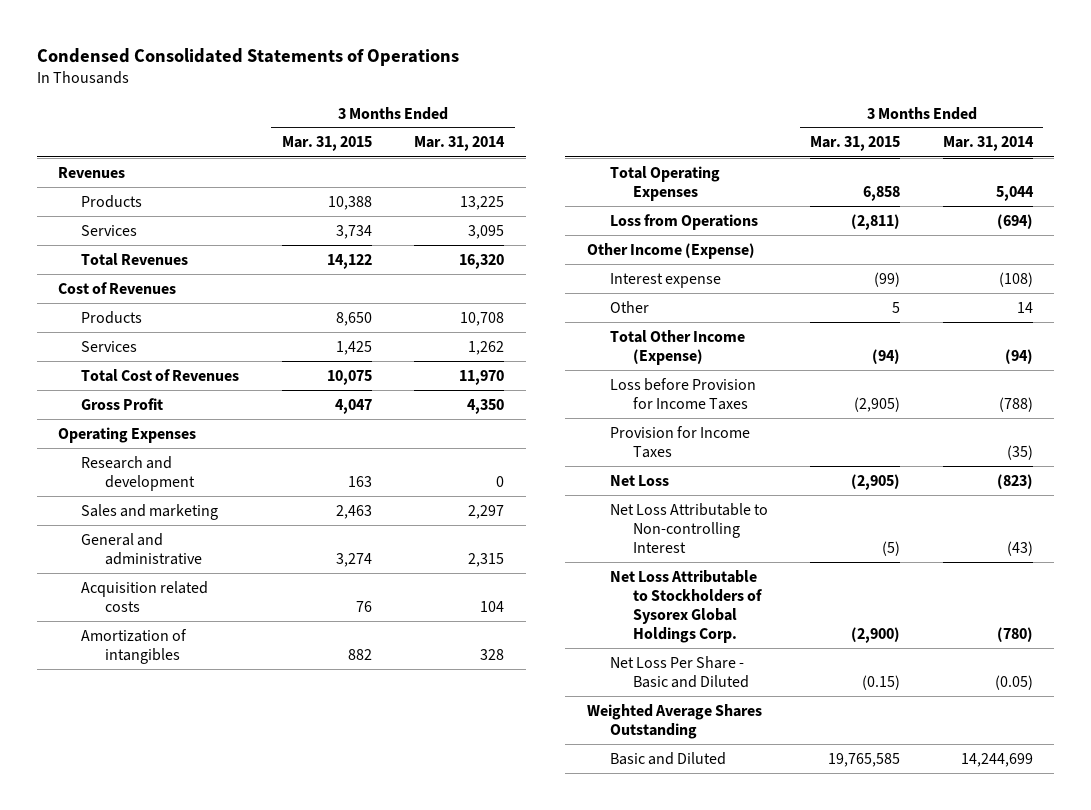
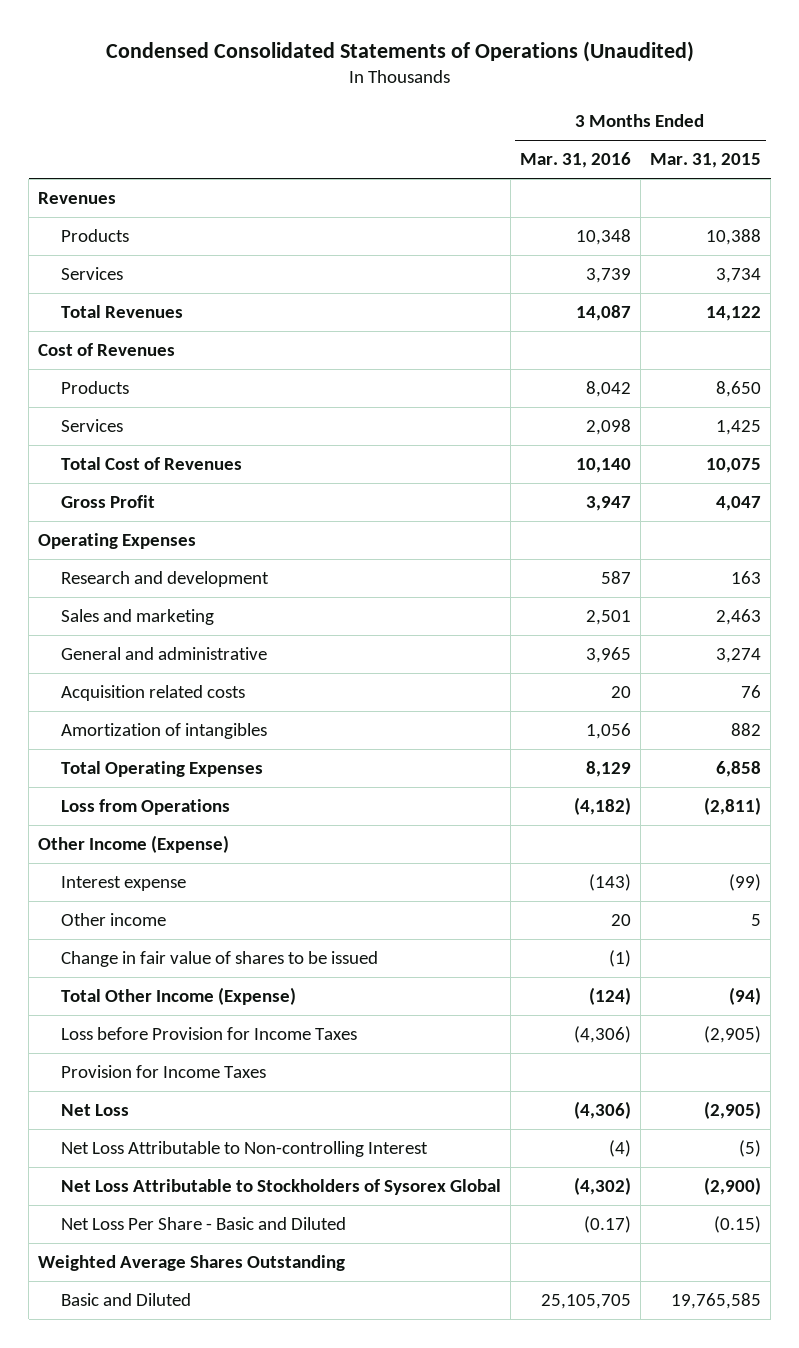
- Condensed Consolidated Statements of Operations
+ Condensed Consolidated Statements of Operations (Unaudited)
- | 3 Months Ended Mar. 31, 2015 | 3 Months Ended Mar. 31, 2014
+ | 3 Months Ended Mar. 31, 2016 | 3 Months Ended Mar. 31, 2015
- Other | 5 | 14
+ Other income | 20 | 5
+ Change in fair value of shares to be issued | (1) |
- Net Loss Attributable to Stockholders of Sysorex Global Holdings Corp. | (2,900) | (780)
+ Net Loss Attributable to Stockholders of Sysorex Global | (4,302) | (2,900)

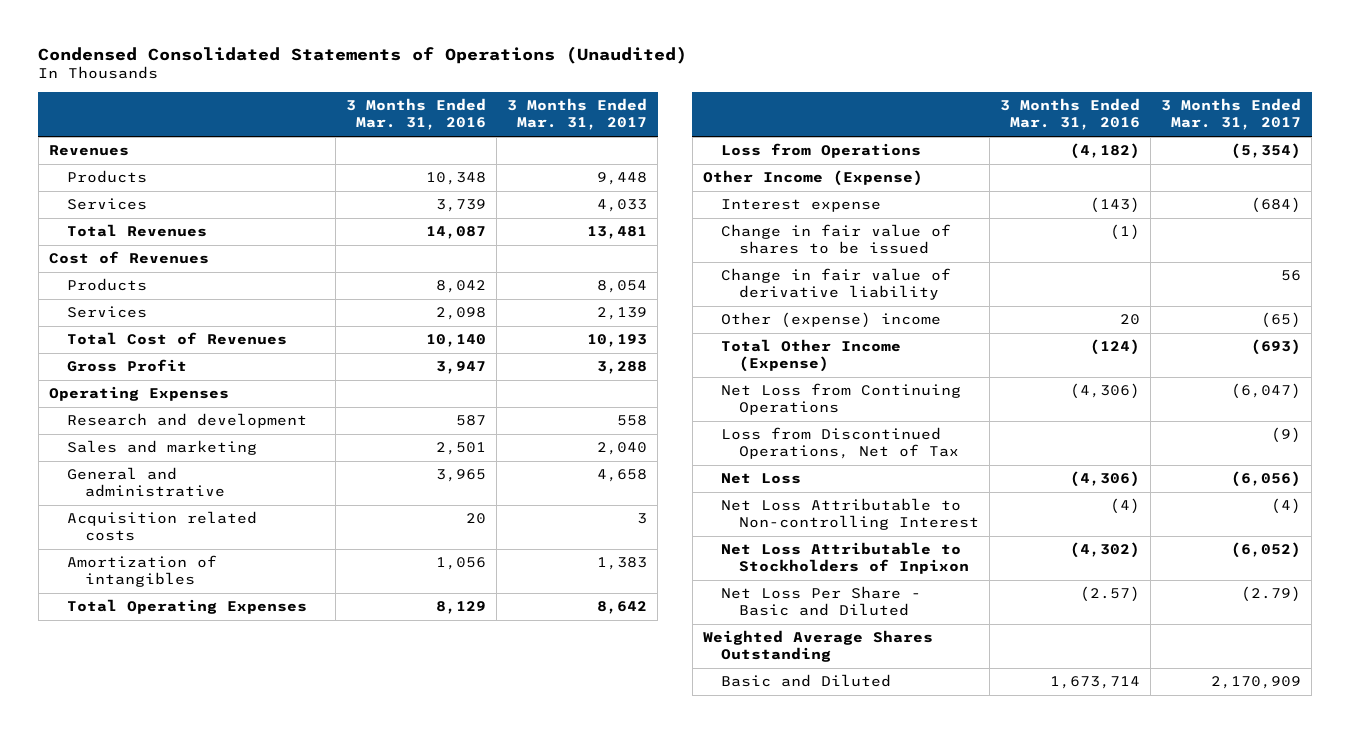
- | 3 Months Ended Mar. 31, 2016 | 3 Months Ended Mar. 31, 2015
+ | 3 Months Ended Mar. 31, 2016 | 3 Months Ended Mar. 31, 2017
- Other income | 20 | 5
+ Change in fair value of derivative liability | | 56
+ Other (expense) income | 20 | (65)
- Loss before Provision for Income Taxes | (4,306) | (2,905)
- Provision for Income Taxes
+ Net Loss from Continuing Operations | (4,306) | (6,047)
+ Loss from Discontinued Operations, Net of Tax | | (9)
- Net Loss Attributable to Stockholders of Sysorex Global | (4,302) | (2,900)
- Net Loss Per Share - Basic and Diluted | (0.17) | (0.15)
+ Net Loss Attributable to Stockholders of Inpixon | (4,302) | (6,052)
+ Net Loss Per Share - Basic and Diluted | (2.57) | (2.79)
- Basic and Diluted | 25,105,705 | 19,765,585
+ Basic and Diluted | 1,673,714 | 2,170,909

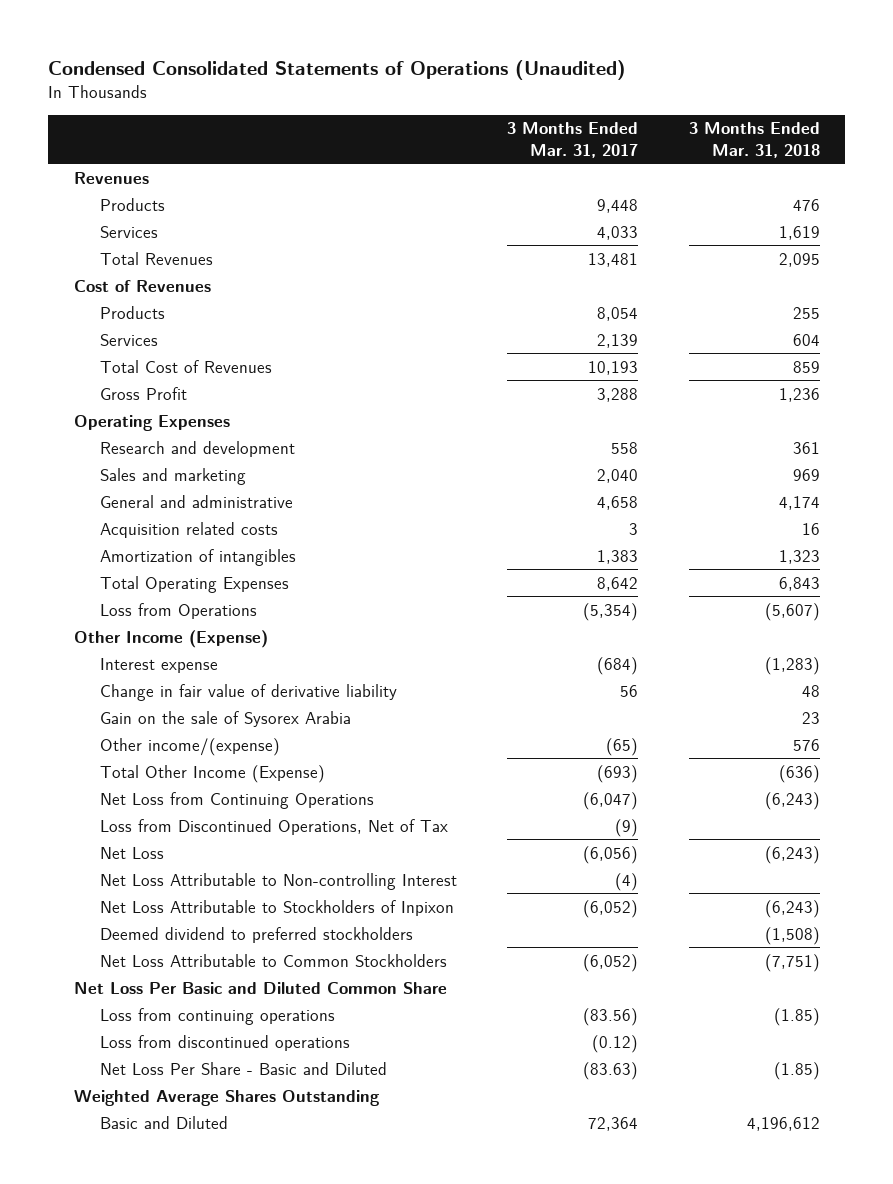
- | 3 Months Ended Mar. 31, 2016 | 3 Months Ended Mar. 31, 2017
+ | 3 Months Ended Mar. 31, 2017 | 3 Months Ended Mar. 31, 2018
- Change in fair value of shares to be issued | (1) |
- Other (expense) income | 20 | (65)
+ Gain on the sale of Sysorex Arabia | | 23
+ Other income/(expense) | (65) | 576
- Net Loss Per Share - Basic and Diluted | (2.57) | (2.79)
+ Deemed dividend to preferred stockholders | | (1,508)
+ Net Loss Attributable to Common Stockholders | (6,052) | (7,751)
+ Net Loss Per Basic and Diluted Common Share
+ Loss from continuing operations | (83.56) | (1.85)
+ Loss from discontinued operations | (0.12) |
+ Net Loss Per Share - Basic and Diluted | (83.63) | (1.85)
- Basic and Diluted | 1,673,714 | 2,170,909
+ Basic and Diluted | 72,364 | 4,196,612

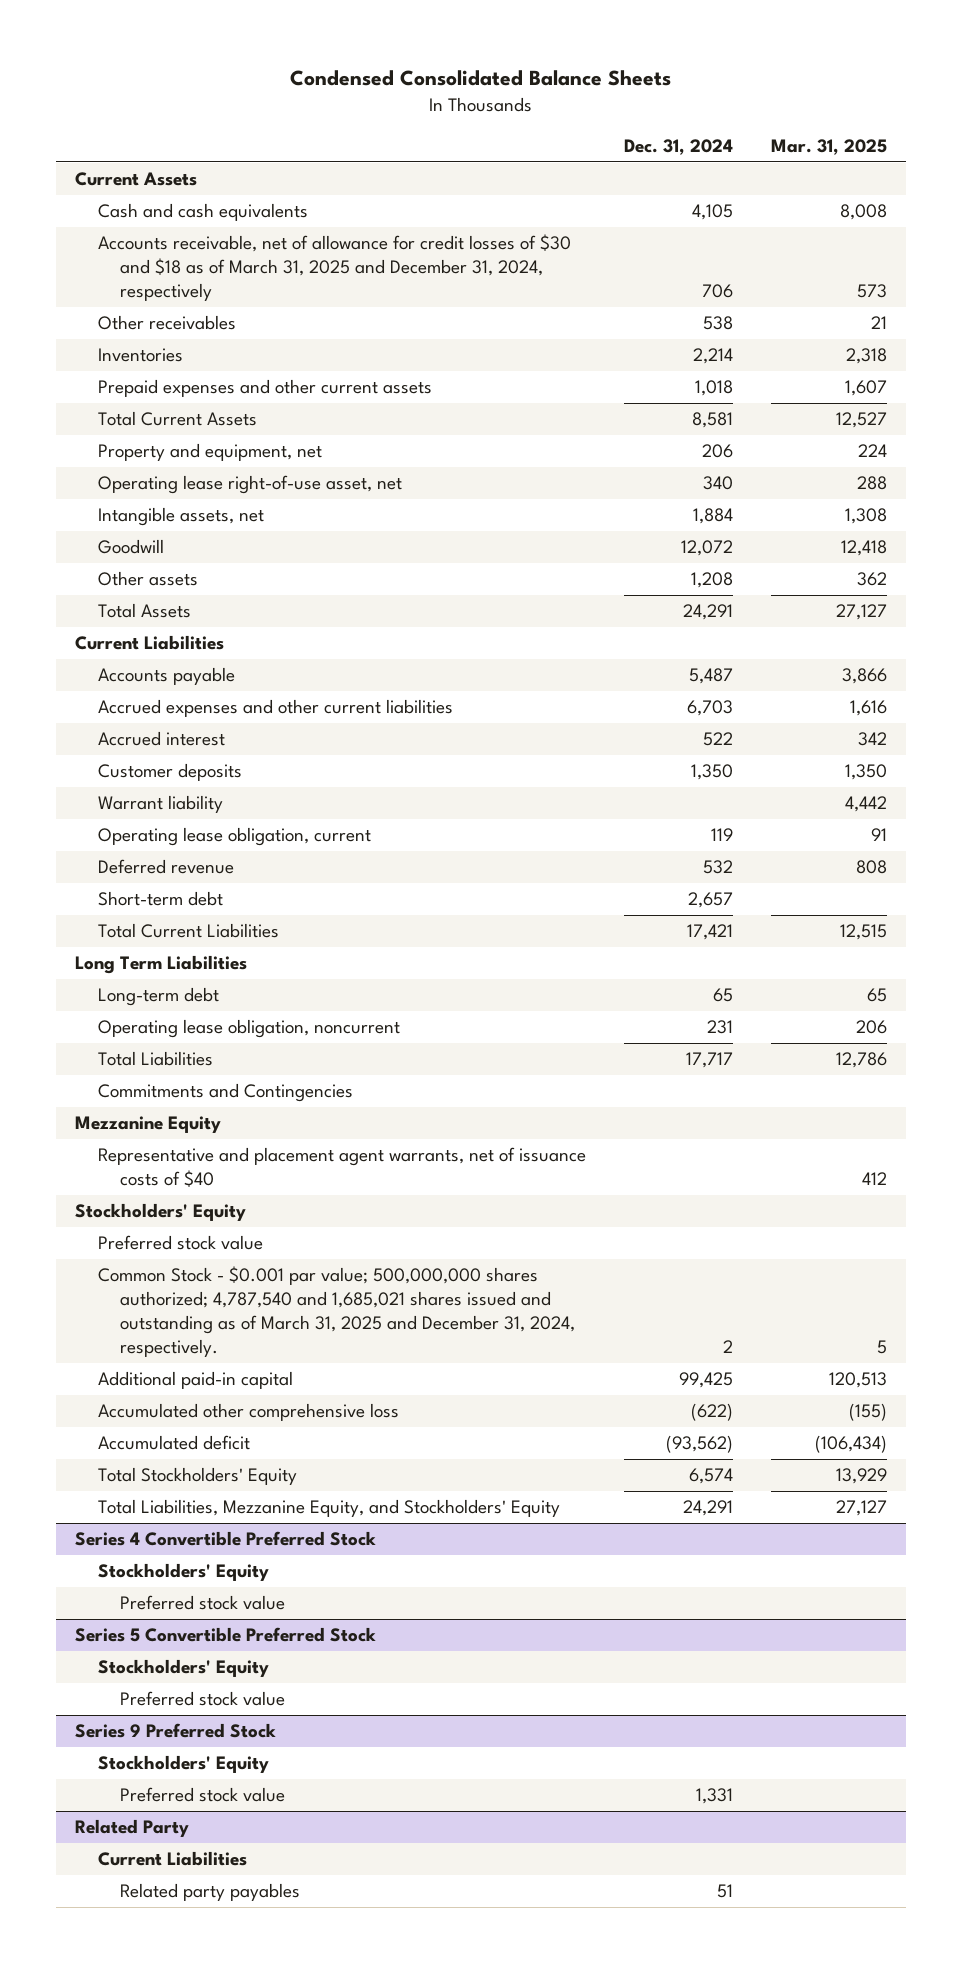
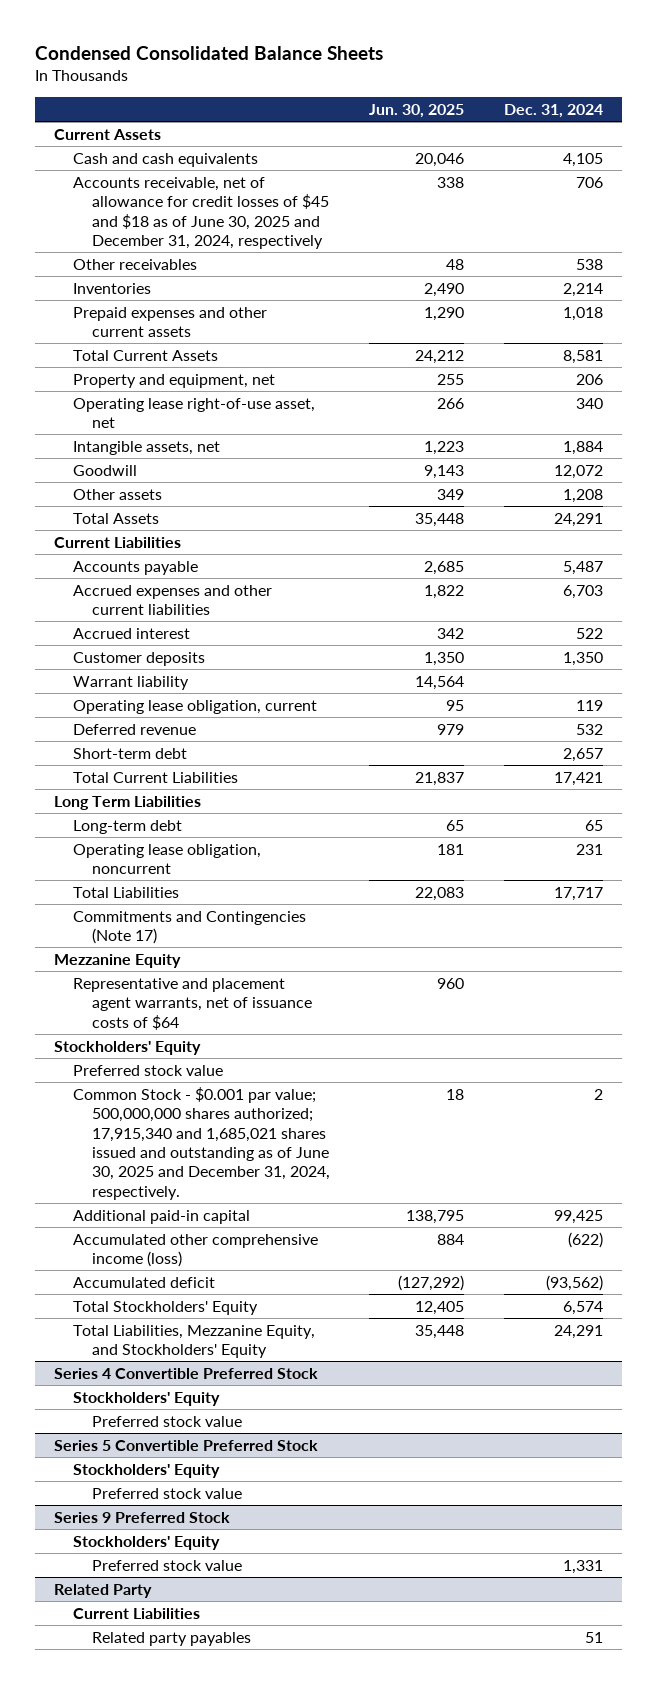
- | Dec. 31, 2024 | Mar. 31, 2025
+ | Jun. 30, 2025 | Dec. 31, 2024
- Accounts receivable, net of allowance for credit losses of $30 and $18 as of March 31, 2025 and December 31, 2024, respectively | 706 | 573
+ Accounts receivable, net of allowance for credit losses of $45 and $18 as of June 30, 2025 and December 31, 2024, respectively | 338 | 706
- Commitments and Contingencies
+ Commitments and Contingencies (Note 17)
- Representative and placement agent warrants, net of issuance costs of $40 | | 412
+ Representative and placement agent warrants, net of issuance costs of $64 | 960 |
- Common Stock - $0.001 par value; 500,000,000 shares authorized; 4,787,540 and 1,685,021 shares issued and outstanding as of March 31, 2025 and December 31, 2024, respectively. | 2 | 5
+ Common Stock - $0.001 par value; 500,000,000 shares authorized; 17,915,340 and 1,685,021 shares issued and outstanding as of June 30, 2025 and December 31, 2024, respectively. | 18 | 2
- Accumulated other comprehensive loss | (622) | (155)
+ Accumulated other comprehensive income (loss) | 884 | (622)

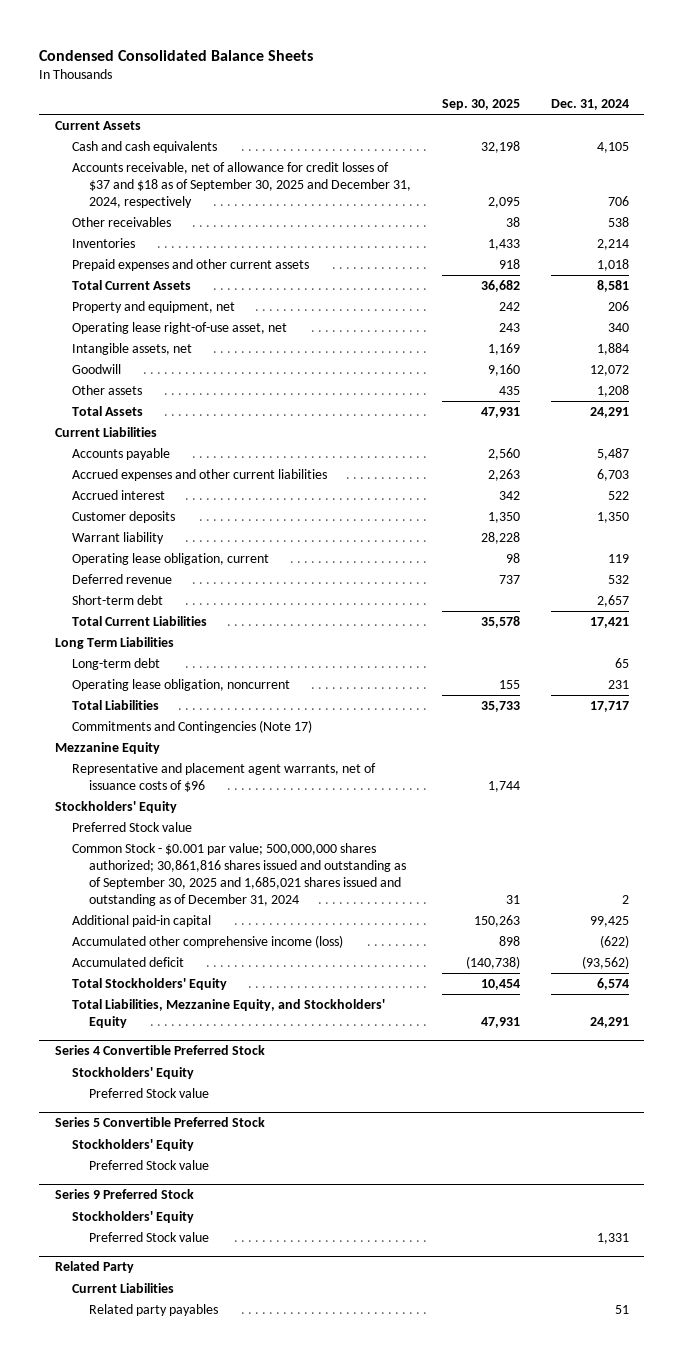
- | Jun. 30, 2025 | Dec. 31, 2024
+ | Sep. 30, 2025 | Dec. 31, 2024
- Accounts receivable, net of allowance for credit losses of $45 and $18 as of June 30, 2025 and December 31, 2024, respectively | 338 | 706
+ Accounts receivable, net of allowance for credit losses of $37 and $18 as of September 30, 2025 and December 31, 2024, respectively | 2,095 | 706
- Representative and placement agent warrants, net of issuance costs of $64 | 960 |
+ Representative and placement agent warrants, net of issuance costs of $96 | 1,744 |
- Preferred stock value
- Common Stock - $0.001 par value; 500,000,000 shares authorized; 17,915,340 and 1,685,021 shares issued and outstanding as of June 30, 2025 and December 31, 2024, respectively. | 18 | 2
+ Preferred Stock value
+ Common Stock - $0.001 par value; 500,000,000 shares authorized; 30,861,816 shares issued and outstanding as of September 30, 2025 and 1,685,021 shares issued and outstanding as of December 31, 2024 | 31 | 2
@ Series 4 Convertible Preferred Stock
- Preferred stock value
+ Preferred Stock value
@ Series 5 Convertible Preferred Stock
- Preferred stock value
+ Preferred Stock value
@ Series 9 Preferred Stock
- Preferred stock value | | 1,331
+ Preferred Stock value | | 1,331

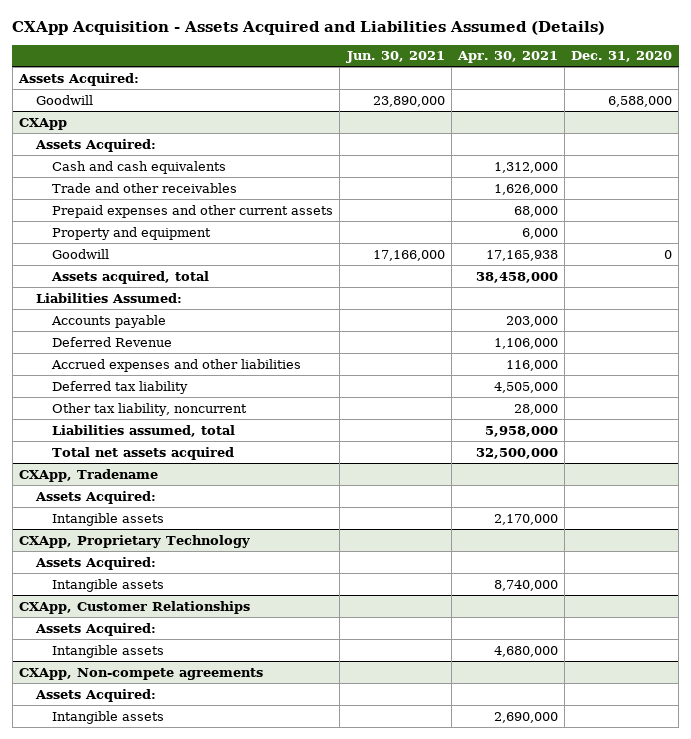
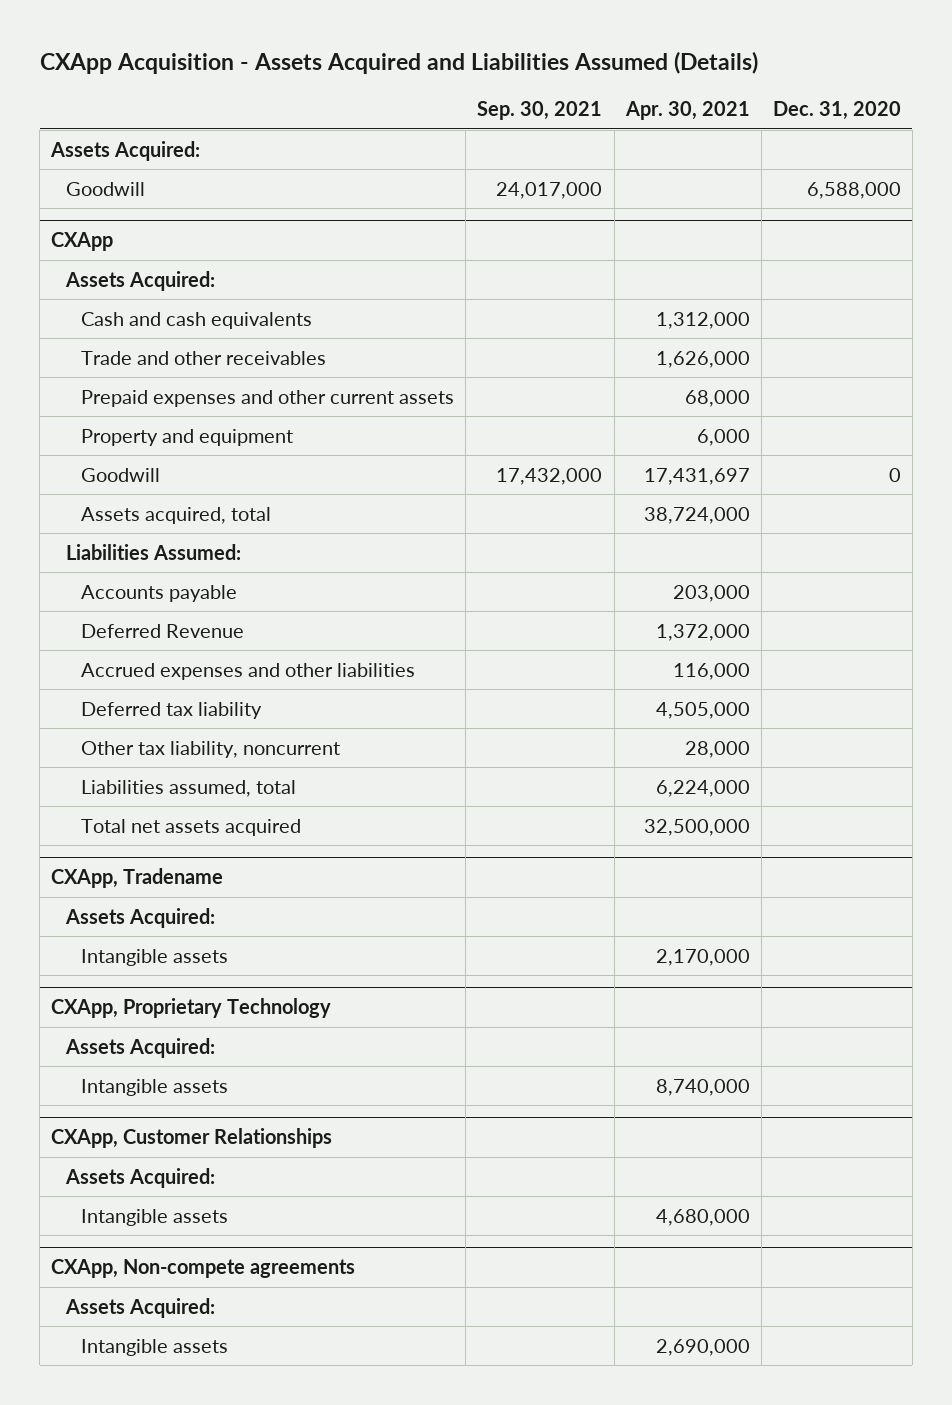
- | Jun. 30, 2021 | Apr. 30, 2021 | Dec. 31, 2020
+ | Sep. 30, 2021 | Apr. 30, 2021 | Dec. 31, 2020
@ CXApp
- Goodwill | 17,166,000 | 17,165,938 | 0
- Assets acquired, total | | 38,458,000 |
+ Goodwill | 17,432,000 | 17,431,697 | 0
+ Assets acquired, total | | 38,724,000 |
- Deferred Revenue | | 1,106,000 |
+ Deferred Revenue | | 1,372,000 |
- Liabilities assumed, total | | 5,958,000 |
+ Liabilities assumed, total | | 6,224,000 |

